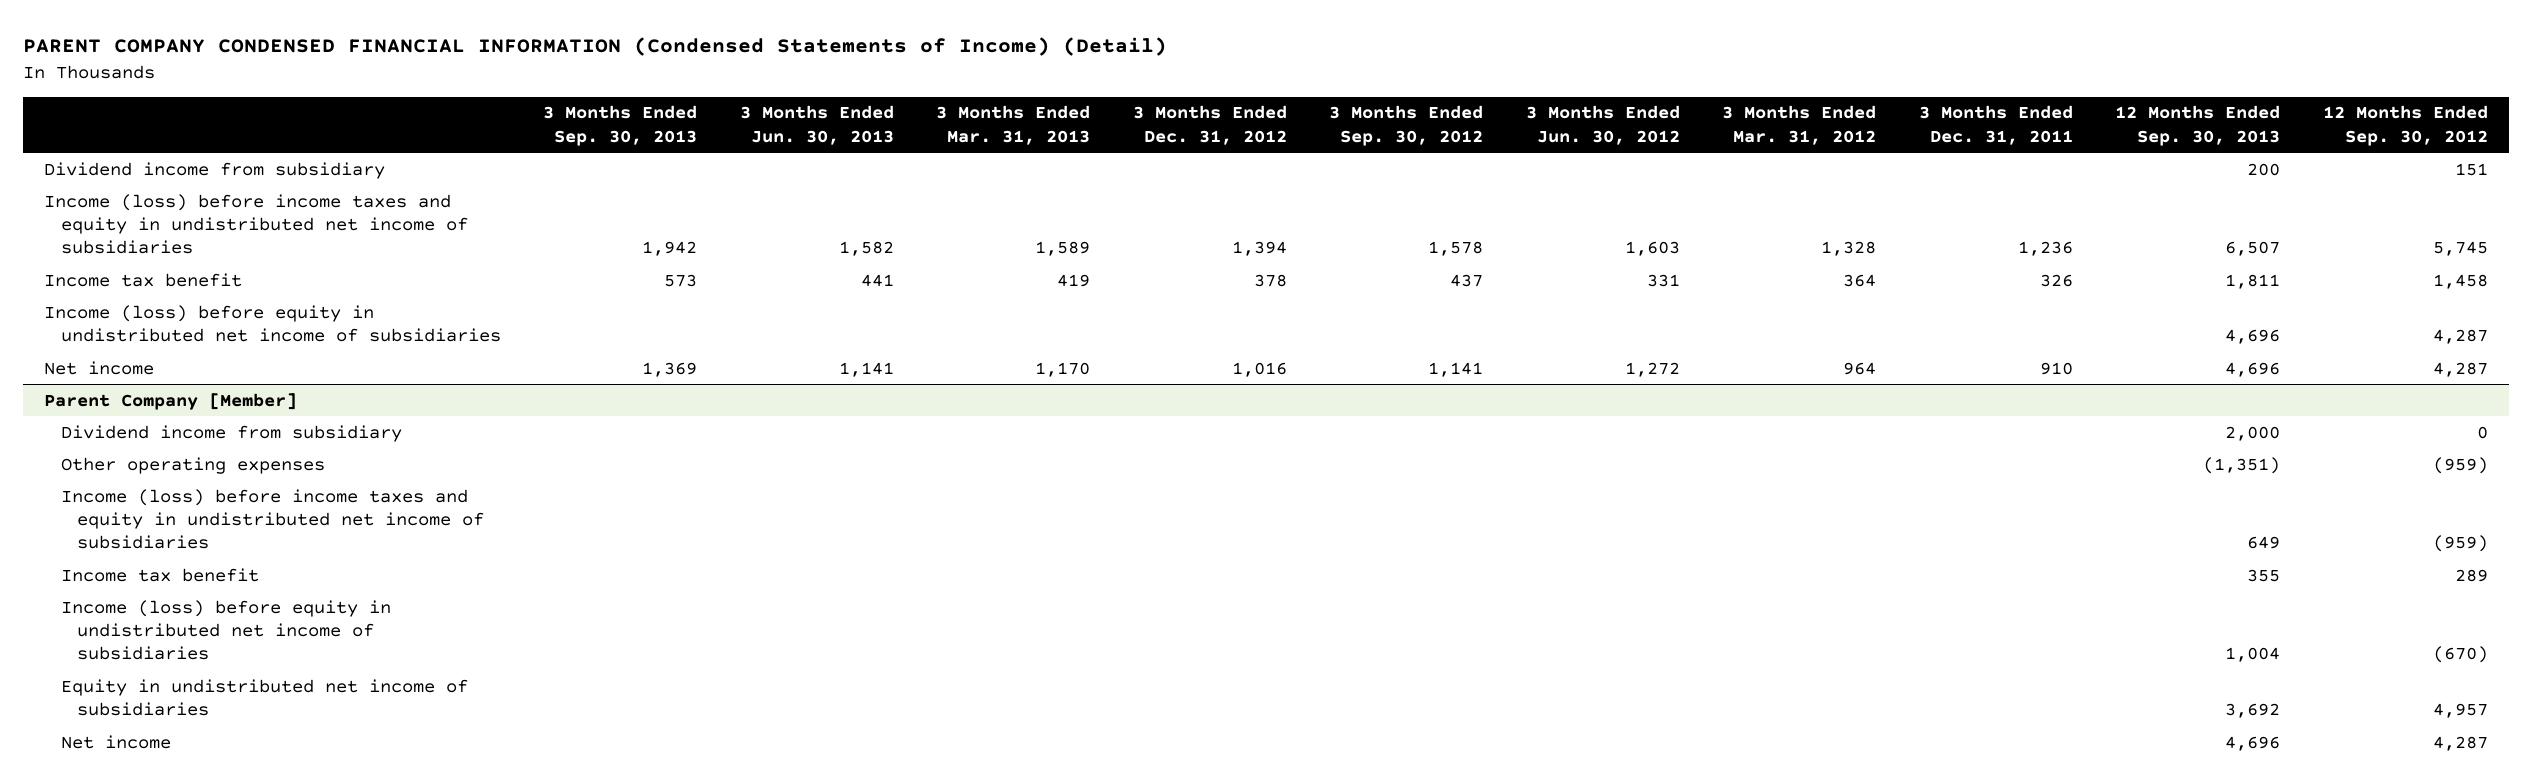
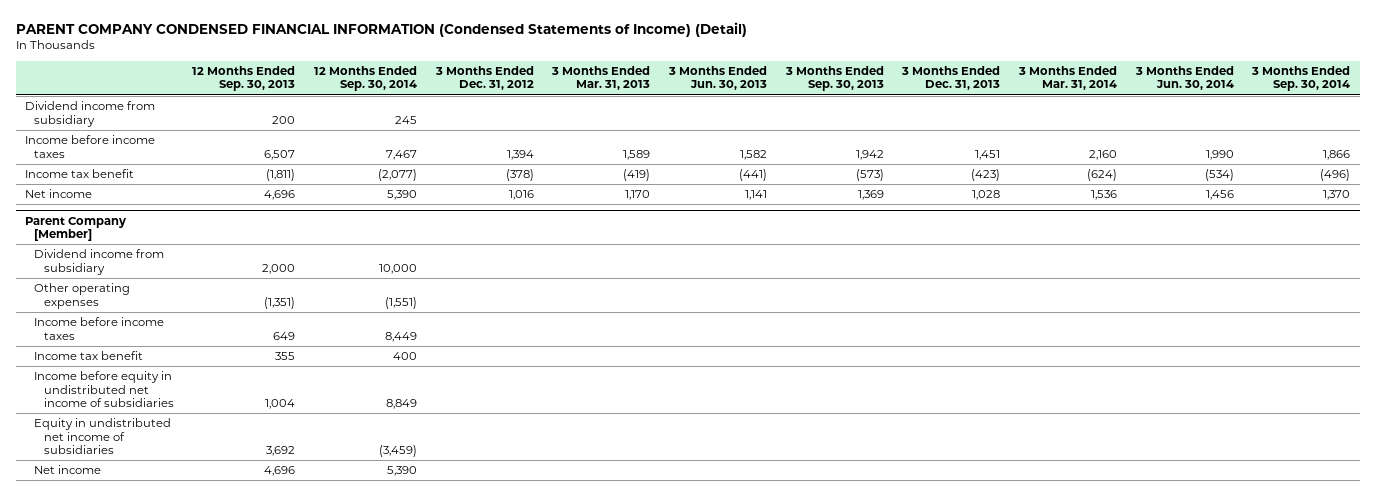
- | 3 Months Ended Sep. 30, 2013 | 3 Months Ended Jun. 30, 2013 | 3 Months Ended Mar. 31, 2013 | 3 Months Ended Dec. 31, 2012 | 3 Months Ended Sep. 30, 2012 | 3 Months Ended Jun. 30, 2012 | 3 Months Ended Mar. 31, 2012 | 3 Months Ended Dec. 31, 2011 | 12 Months Ended Sep. 30, 2013 | 12 Months Ended Sep. 30, 2012
+ | 12 Months Ended Sep. 30, 2013 | 12 Months Ended Sep. 30, 2014 | 3 Months Ended Dec. 31, 2012 | 3 Months Ended Mar. 31, 2013 | 3 Months Ended Jun. 30, 2013 | 3 Months Ended Sep. 30, 2013 | 3 Months Ended Dec. 31, 2013 | 3 Months Ended Mar. 31, 2014 | 3 Months Ended Jun. 30, 2014 | 3 Months Ended Sep. 30, 2014
- Income (loss) before income taxes and equity in undistributed net income of subsidiaries | 1,942 | 1,582 | 1,589 | 1,394 | 1,578 | 1,603 | 1,328 | 1,236 | 6,507 | 5,745
- Income tax benefit | 573 | 441 | 419 | 378 | 437 | 331 | 364 | 326 | 1,811 | 1,458
- Income (loss) before equity in undistributed net income of subsidiaries | | | | | | | | | 4,696 | 4,287
+ Income before income taxes | 6,507 | 7,467 | 1,394 | 1,589 | 1,582 | 1,942 | 1,451 | 2,160 | 1,990 | 1,866
+ Income tax benefit | (1,811) | (2,077) | (378) | (419) | (441) | (573) | (423) | (624) | (534) | (496)
@ Parent Company [Member]
- Income (loss) before income taxes and equity in undistributed net income of subsidiaries | | | | | | | | | 649 | (959)
+ Income before income taxes | 649 | 8,449 | | | | | | | |
- Income (loss) before equity in undistributed net income of subsidiaries | | | | | | | | | 1,004 | (670)
+ Income before equity in undistributed net income of subsidiaries | 1,004 | 8,849 | | | | | | | |

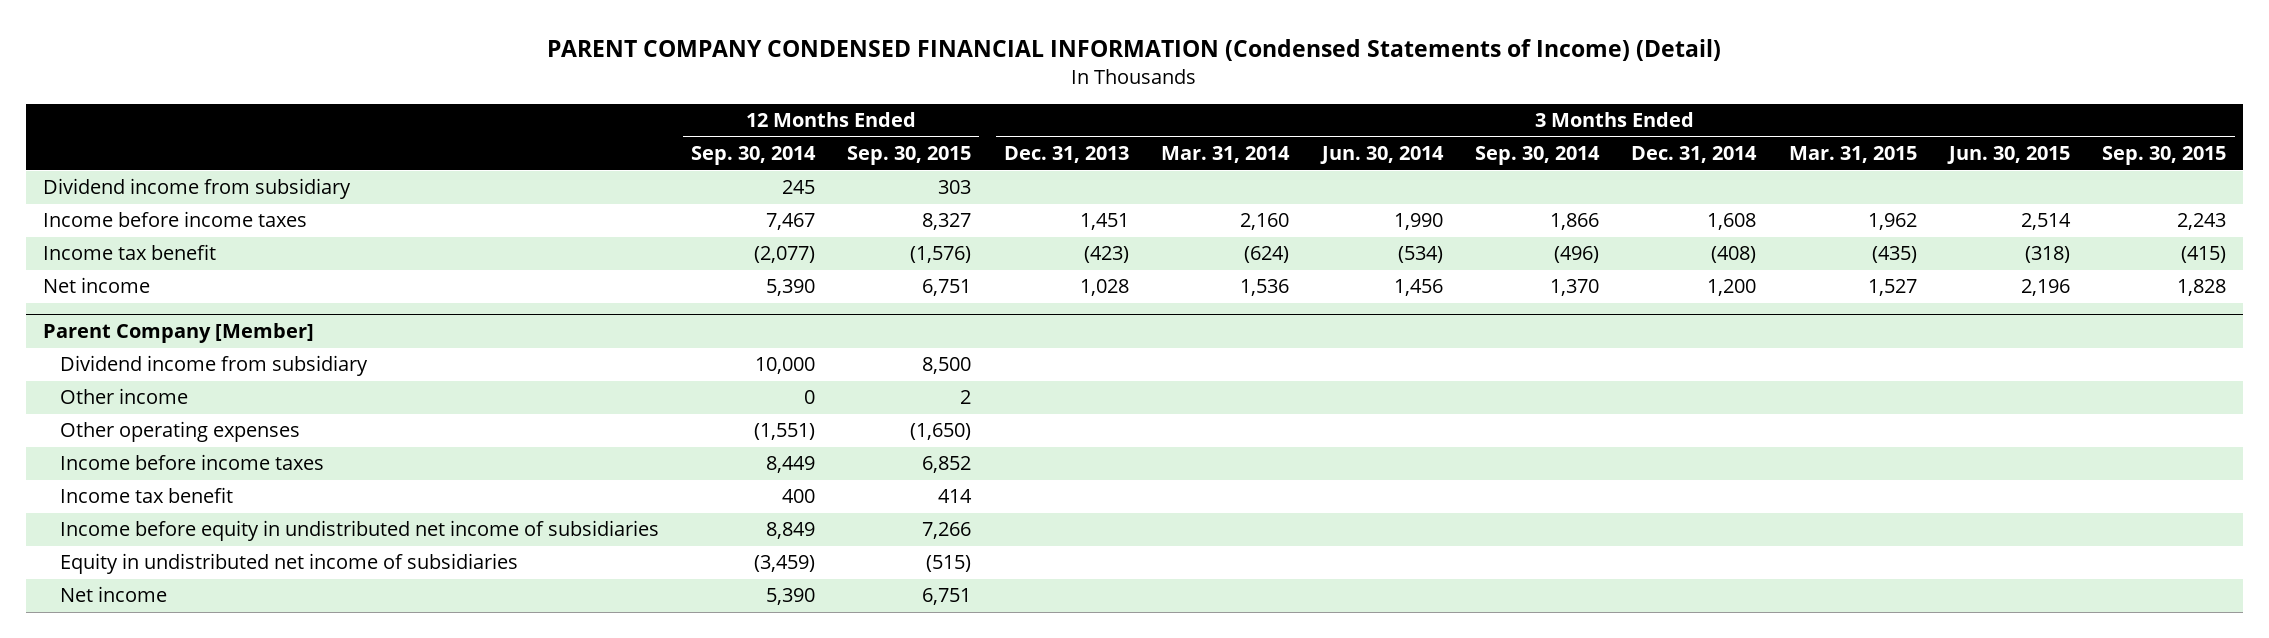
- | 12 Months Ended Sep. 30, 2013 | 12 Months Ended Sep. 30, 2014 | 3 Months Ended Dec. 31, 2012 | 3 Months Ended Mar. 31, 2013 | 3 Months Ended Jun. 30, 2013 | 3 Months Ended Sep. 30, 2013 | 3 Months Ended Dec. 31, 2013 | 3 Months Ended Mar. 31, 2014 | 3 Months Ended Jun. 30, 2014 | 3 Months Ended Sep. 30, 2014
+ | 12 Months Ended Sep. 30, 2014 | 12 Months Ended Sep. 30, 2015 | 3 Months Ended Dec. 31, 2013 | 3 Months Ended Mar. 31, 2014 | 3 Months Ended Jun. 30, 2014 | 3 Months Ended Sep. 30, 2014 | 3 Months Ended Dec. 31, 2014 | 3 Months Ended Mar. 31, 2015 | 3 Months Ended Jun. 30, 2015 | 3 Months Ended Sep. 30, 2015
@ Parent Company [Member]
+ Other income | 0 | 2 | | | | | | | |

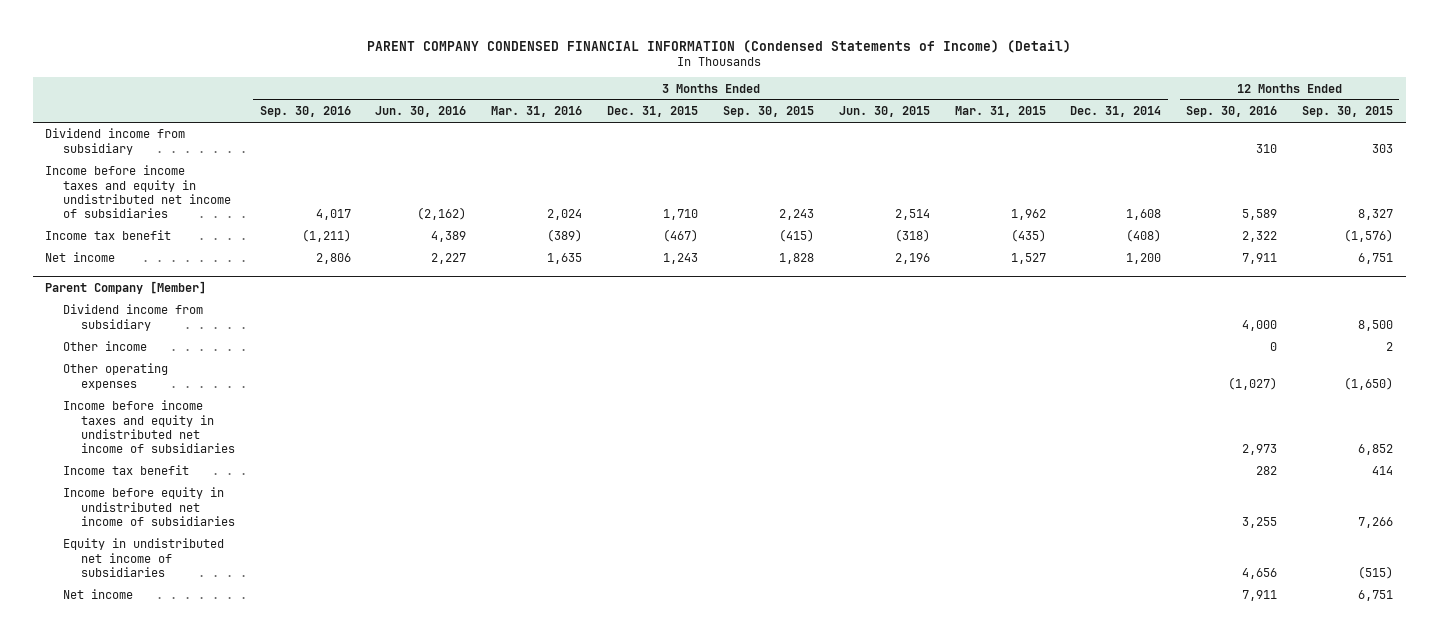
- | 12 Months Ended Sep. 30, 2014 | 12 Months Ended Sep. 30, 2015 | 3 Months Ended Dec. 31, 2013 | 3 Months Ended Mar. 31, 2014 | 3 Months Ended Jun. 30, 2014 | 3 Months Ended Sep. 30, 2014 | 3 Months Ended Dec. 31, 2014 | 3 Months Ended Mar. 31, 2015 | 3 Months Ended Jun. 30, 2015 | 3 Months Ended Sep. 30, 2015
+ | 3 Months Ended Sep. 30, 2016 | 3 Months Ended Jun. 30, 2016 | 3 Months Ended Mar. 31, 2016 | 3 Months Ended Dec. 31, 2015 | 3 Months Ended Sep. 30, 2015 | 3 Months Ended Jun. 30, 2015 | 3 Months Ended Mar. 31, 2015 | 3 Months Ended Dec. 31, 2014 | 12 Months Ended Sep. 30, 2016 | 12 Months Ended Sep. 30, 2015
- Income before income taxes | 7,467 | 8,327 | 1,451 | 2,160 | 1,990 | 1,866 | 1,608 | 1,962 | 2,514 | 2,243
+ Income before income taxes and equity in undistributed net income of subsidiaries | 4,017 | (2,162) | 2,024 | 1,710 | 2,243 | 2,514 | 1,962 | 1,608 | 5,589 | 8,327
@ Parent Company [Member]
- Income before income taxes | 8,449 | 6,852 | | | | | | | |
+ Income before income taxes and equity in undistributed net income of subsidiaries | | | | | | | | | 2,973 | 6,852

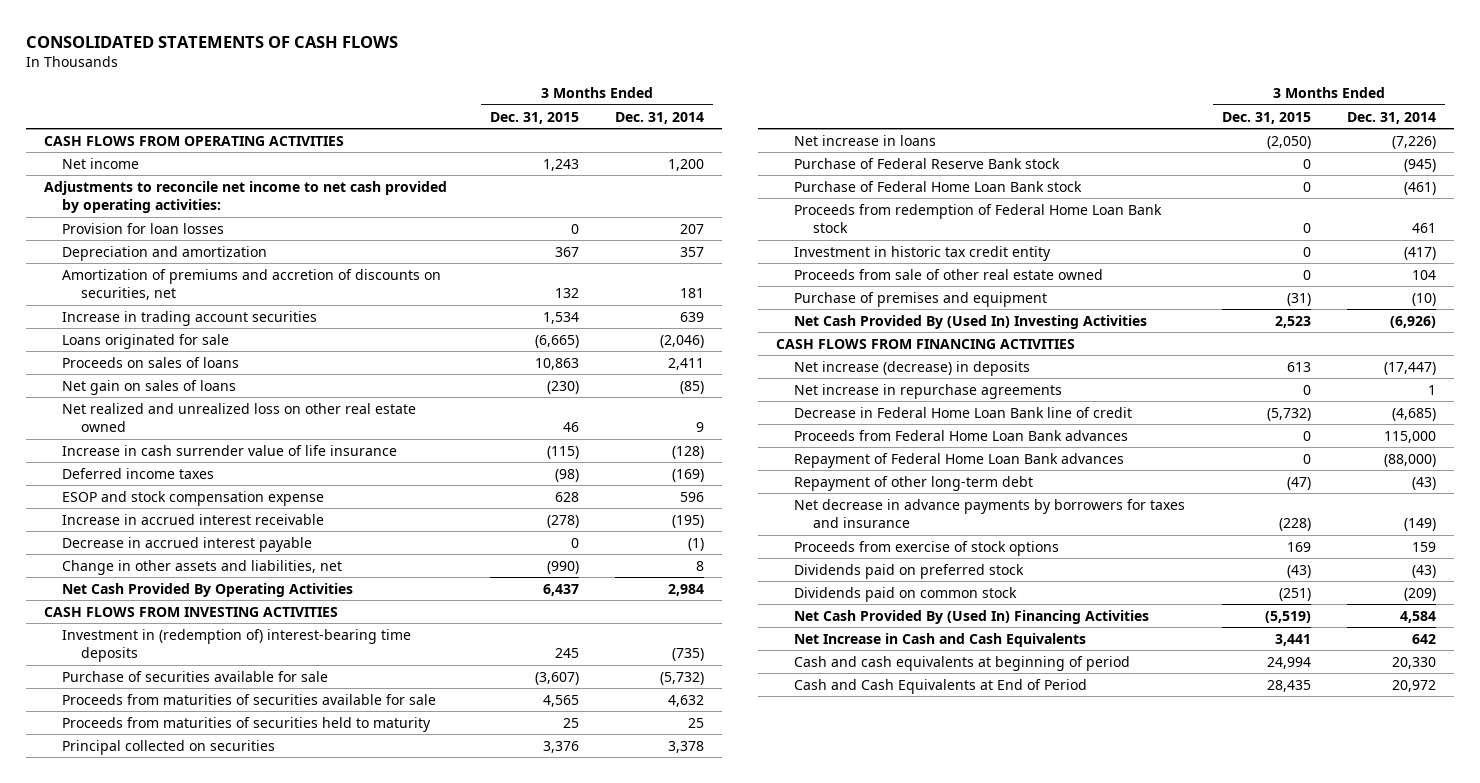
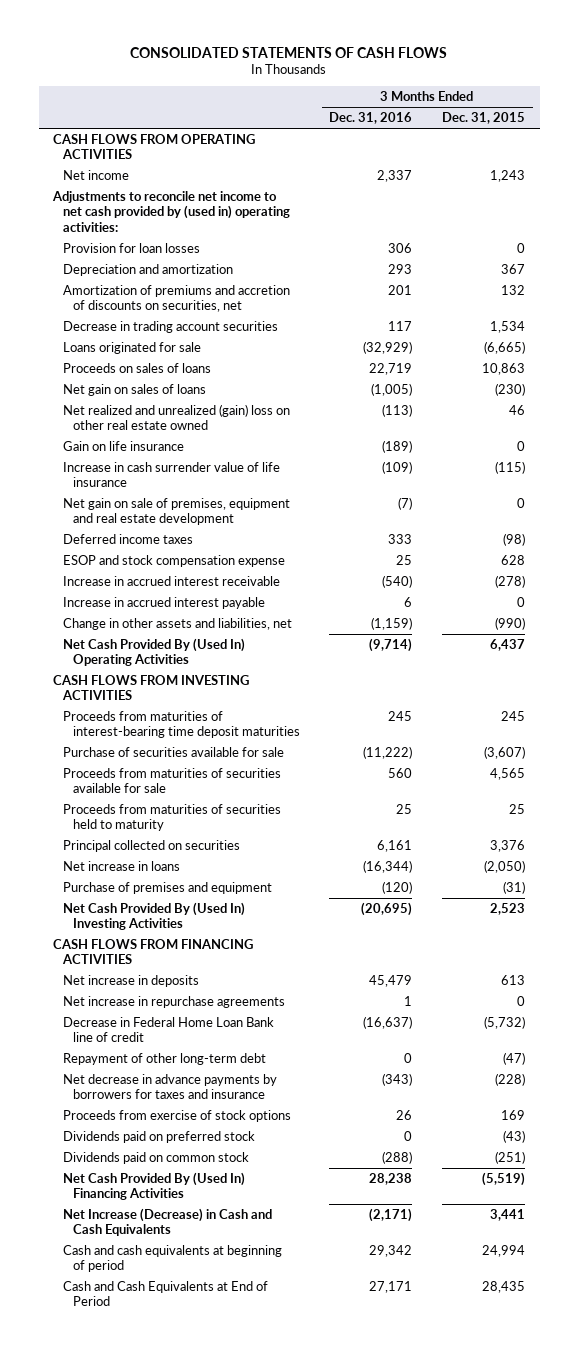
- | 3 Months Ended Dec. 31, 2015 | 3 Months Ended Dec. 31, 2014
+ | 3 Months Ended Dec. 31, 2016 | 3 Months Ended Dec. 31, 2015
- Adjustments to reconcile net income to net cash provided by operating activities:
+ Adjustments to reconcile net income to net cash provided by (used in) operating activities:
- Increase in trading account securities | 1,534 | 639
+ Decrease in trading account securities | 117 | 1,534
- Net realized and unrealized loss on other real estate owned | 46 | 9
+ Net realized and unrealized (gain) loss on other real estate owned | (113) | 46
+ Gain on life insurance | (189) | 0
+ Net gain on sale of premises, equipment and real estate development | (7) | 0
- Decrease in accrued interest payable | 0 | (1)
+ Increase in accrued interest payable | 6 | 0
- Net Cash Provided By Operating Activities | 6,437 | 2,984
+ Net Cash Provided By (Used In) Operating Activities | (9,714) | 6,437
- Investment in (redemption of) interest-bearing time deposits | 245 | (735)
+ Proceeds from maturities of interest-bearing time deposit maturities | 245 | 245
- Purchase of Federal Reserve Bank stock | 0 | (945)
- Purchase of Federal Home Loan Bank stock | 0 | (461)
- Proceeds from redemption of Federal Home Loan Bank stock | 0 | 461
- Investment in historic tax credit entity | 0 | (417)
- Proceeds from sale of other real estate owned | 0 | 104
- Net increase (decrease) in deposits | 613 | (17,447)
+ Net increase in deposits | 45,479 | 613
- Proceeds from Federal Home Loan Bank advances | 0 | 115,000
- Repayment of Federal Home Loan Bank advances | 0 | (88,000)
- Net Increase in Cash and Cash Equivalents | 3,441 | 642
+ Net Increase (Decrease) in Cash and Cash Equivalents | (2,171) | 3,441

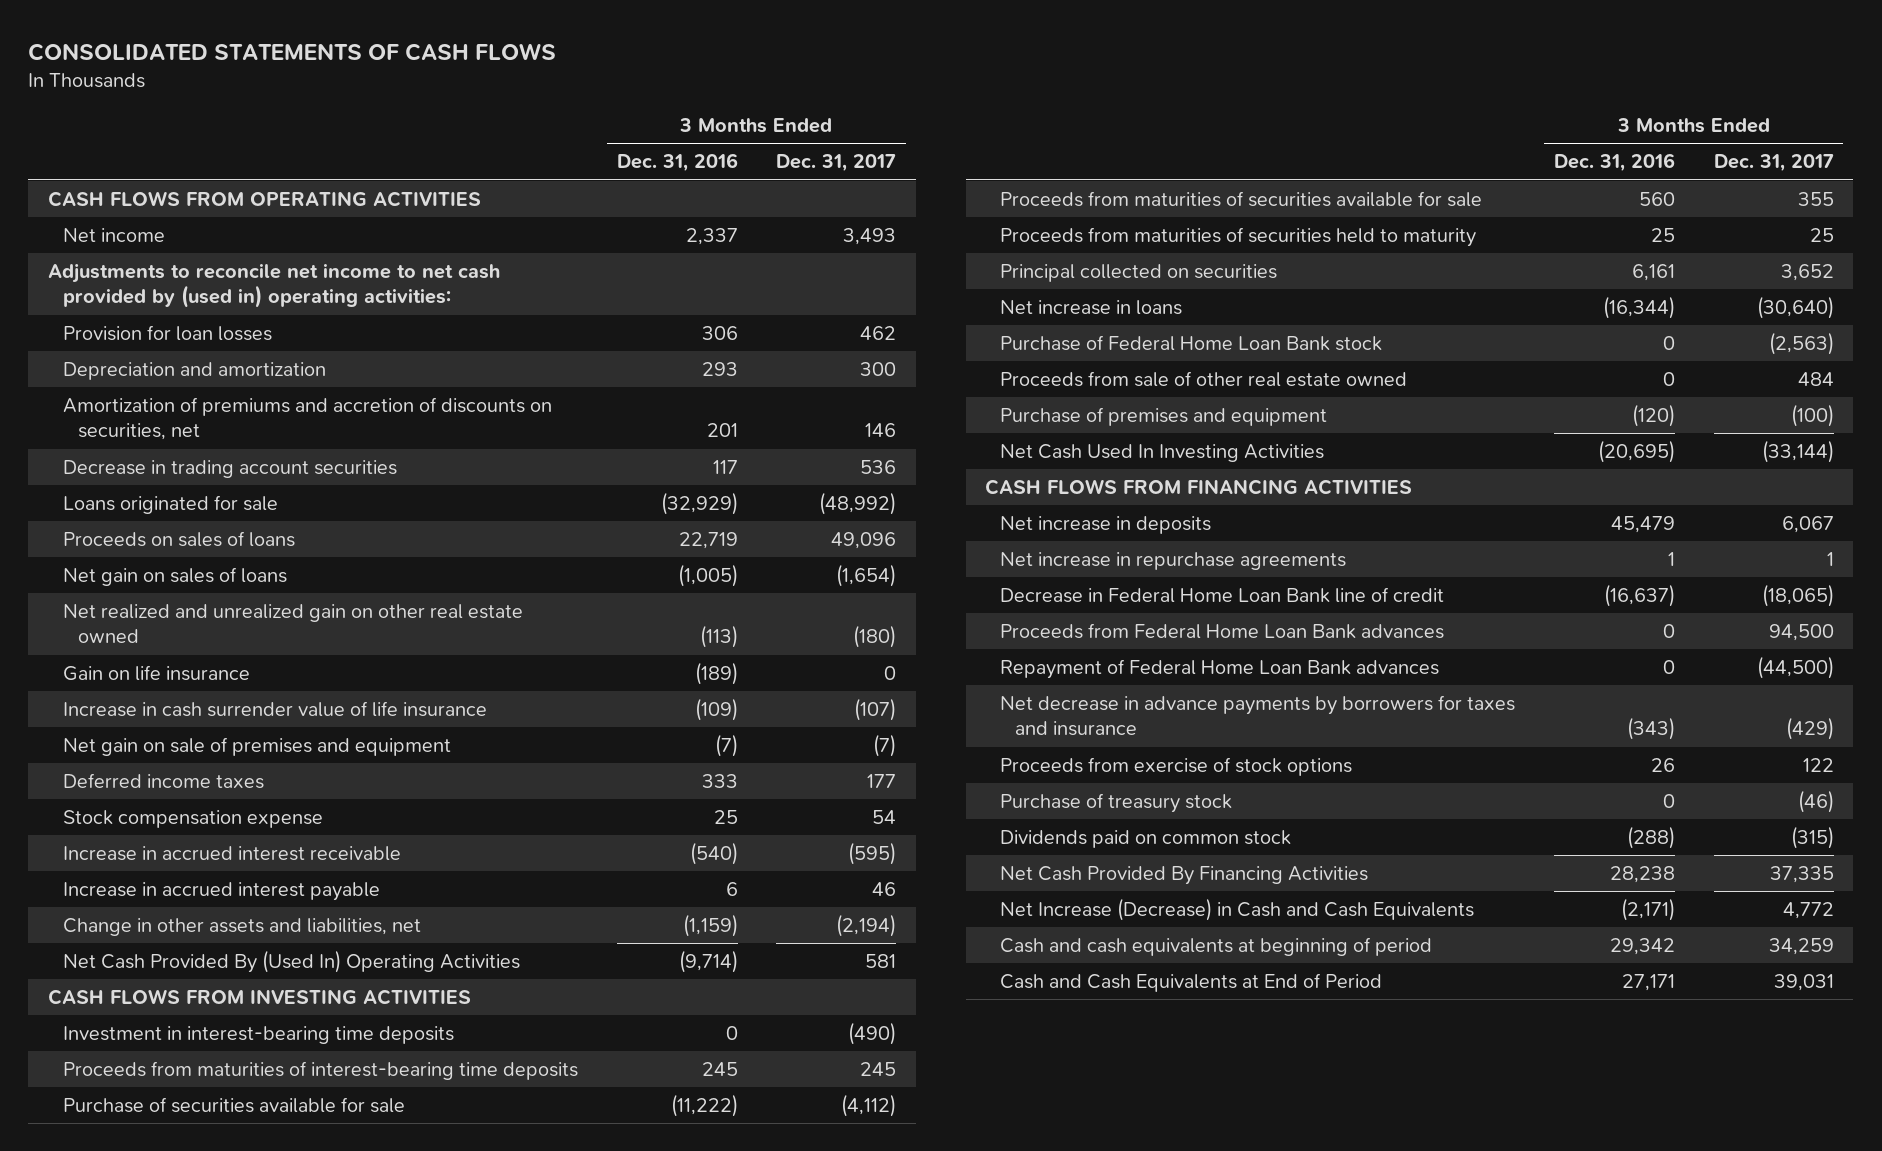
- | 3 Months Ended Dec. 31, 2016 | 3 Months Ended Dec. 31, 2015
+ | 3 Months Ended Dec. 31, 2016 | 3 Months Ended Dec. 31, 2017
- Net realized and unrealized (gain) loss on other real estate owned | (113) | 46
+ Net realized and unrealized gain on other real estate owned | (113) | (180)
- Net gain on sale of premises, equipment and real estate development | (7) | 0
+ Net gain on sale of premises and equipment | (7) | (7)
- ESOP and stock compensation expense | 25 | 628
+ Stock compensation expense | 25 | 54
- Proceeds from maturities of interest-bearing time deposit maturities | 245 | 245
+ Investment in interest-bearing time deposits | 0 | (490)
+ Proceeds from maturities of interest-bearing time deposits | 245 | 245
+ Purchase of Federal Home Loan Bank stock | 0 | (2,563)
+ Proceeds from sale of other real estate owned | 0 | 484
- Net Cash Provided By (Used In) Investing Activities | (20,695) | 2,523
+ Net Cash Used In Investing Activities | (20,695) | (33,144)
- Repayment of other long-term debt | 0 | (47)
+ Proceeds from Federal Home Loan Bank advances | 0 | 94,500
+ Repayment of Federal Home Loan Bank advances | 0 | (44,500)
- Dividends paid on preferred stock | 0 | (43)
+ Purchase of treasury stock | 0 | (46)
- Net Cash Provided By (Used In) Financing Activities | 28,238 | (5,519)
+ Net Cash Provided By Financing Activities | 28,238 | 37,335

